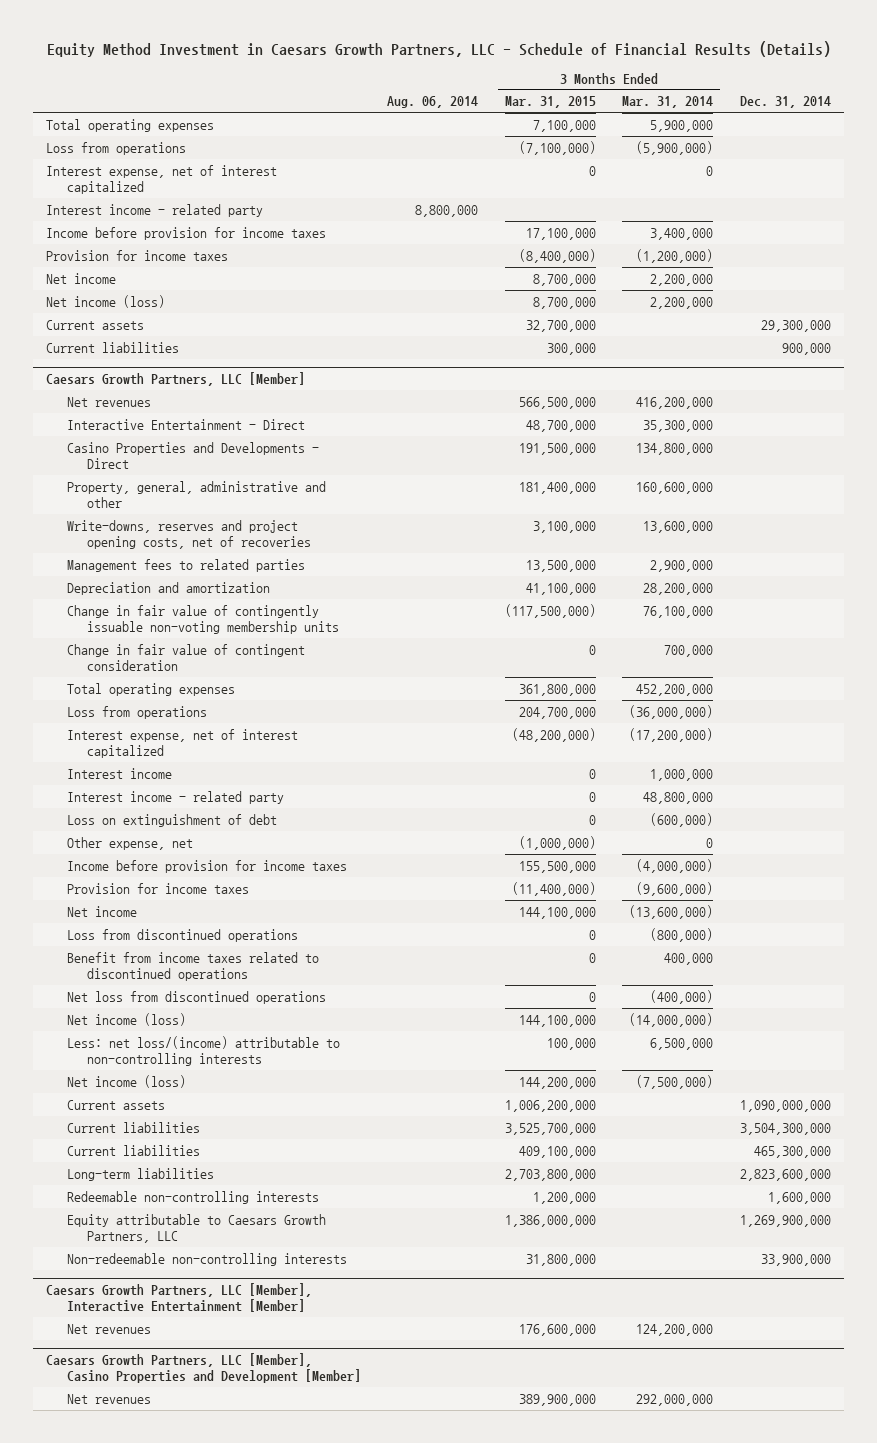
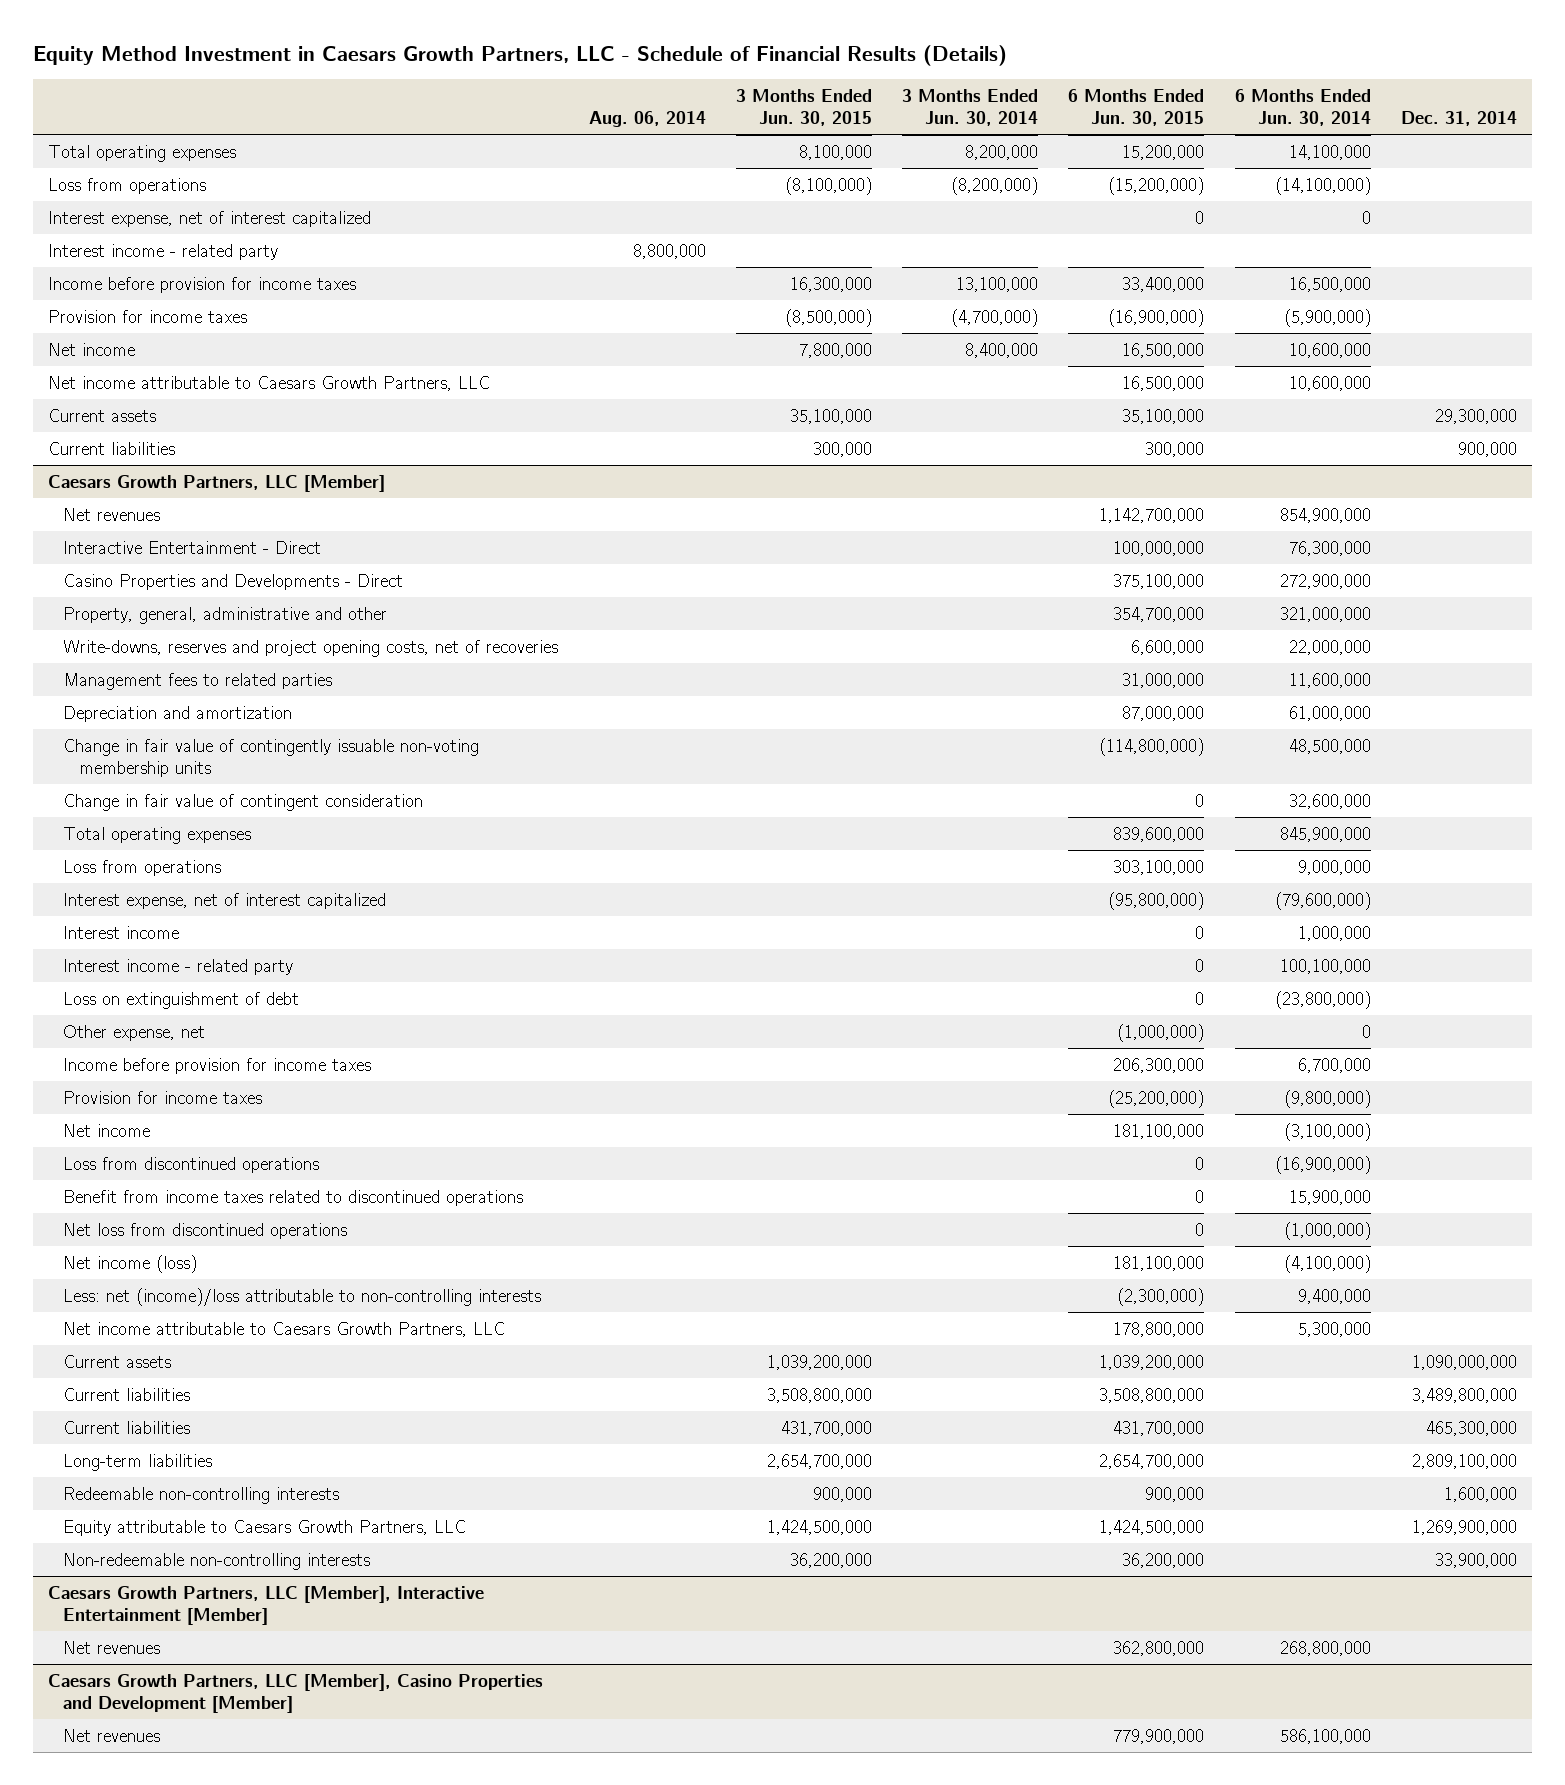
- | Aug. 06, 2014 | 3 Months Ended Mar. 31, 2015 | 3 Months Ended Mar. 31, 2014 | Dec. 31, 2014
+ | Aug. 06, 2014 | 3 Months Ended Jun. 30, 2015 | 3 Months Ended Jun. 30, 2014 | 6 Months Ended Jun. 30, 2015 | 6 Months Ended Jun. 30, 2014 | Dec. 31, 2014
- Net income (loss) | | 8,700,000 | 2,200,000 |
+ Net income attributable to Caesars Growth Partners, LLC | | | | 16,500,000 | 10,600,000 |
@ Caesars Growth Partners, LLC [Member]
- Less: net loss/(income) attributable to non-controlling interests | | 100,000 | 6,500,000 |
- Net income (loss) | | 144,200,000 | (7,500,000) |
+ Less: net (income)/loss attributable to non-controlling interests | | | | (2,300,000) | 9,400,000 |
+ Net income attributable to Caesars Growth Partners, LLC | | | | 178,800,000 | 5,300,000 |
- Current liabilities | | 3,525,700,000 | | 3,504,300,000
+ Current liabilities | | 3,508,800,000 | | 3,508,800,000 | | 3,489,800,000
- Long-term liabilities | | 2,703,800,000 | | 2,823,600,000
+ Long-term liabilities | | 2,654,700,000 | | 2,654,700,000 | | 2,809,100,000

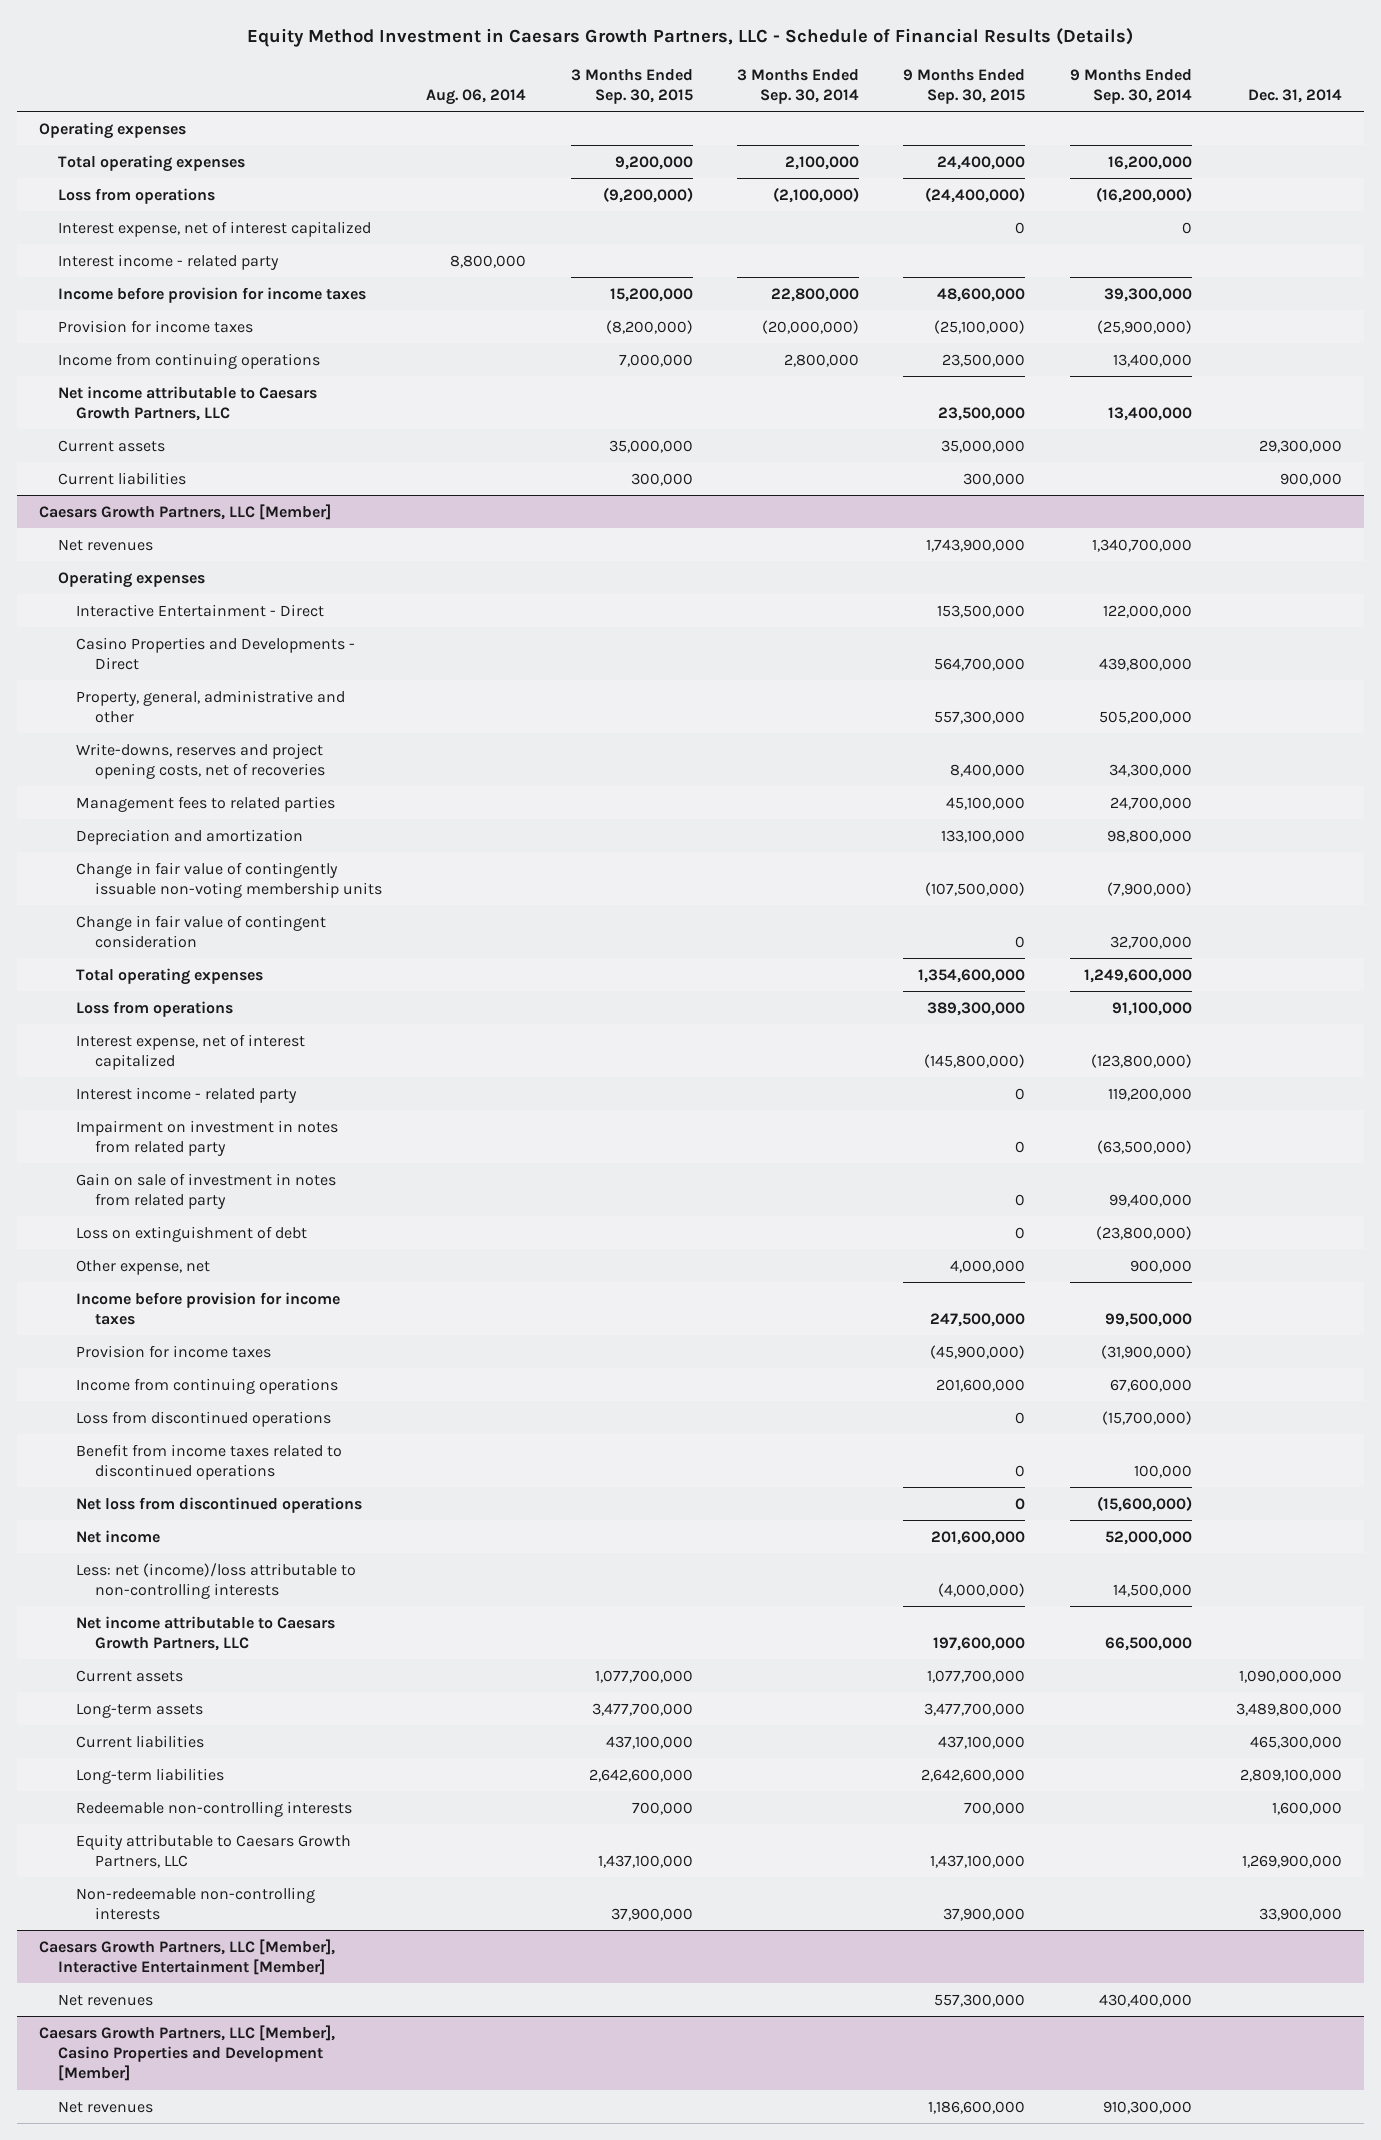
- | Aug. 06, 2014 | 3 Months Ended Jun. 30, 2015 | 3 Months Ended Jun. 30, 2014 | 6 Months Ended Jun. 30, 2015 | 6 Months Ended Jun. 30, 2014 | Dec. 31, 2014
+ | Aug. 06, 2014 | 3 Months Ended Sep. 30, 2015 | 3 Months Ended Sep. 30, 2014 | 9 Months Ended Sep. 30, 2015 | 9 Months Ended Sep. 30, 2014 | Dec. 31, 2014
+ Operating expenses
- Net income | | 7,800,000 | 8,400,000 | 16,500,000 | 10,600,000 |
+ Income from continuing operations | | 7,000,000 | 2,800,000 | 23,500,000 | 13,400,000 |
@ Caesars Growth Partners, LLC [Member]
+ Operating expenses
- Interest income | | | | 0 | 1,000,000 |
+ Impairment on investment in notes from related party | | | | 0 | (63,500,000) |
+ Gain on sale of investment in notes from related party | | | | 0 | 99,400,000 |
+ Income from continuing operations | | | | 201,600,000 | 67,600,000 |
- Net income (loss) | | | | 181,100,000 | (4,100,000) |
moved down: Net income | | | | 201,600,000 | 52,000,000 |
- Current liabilities | | 3,508,800,000 | | 3,508,800,000 | | 3,489,800,000
+ Long-term assets | | 3,477,700,000 | | 3,477,700,000 | | 3,489,800,000

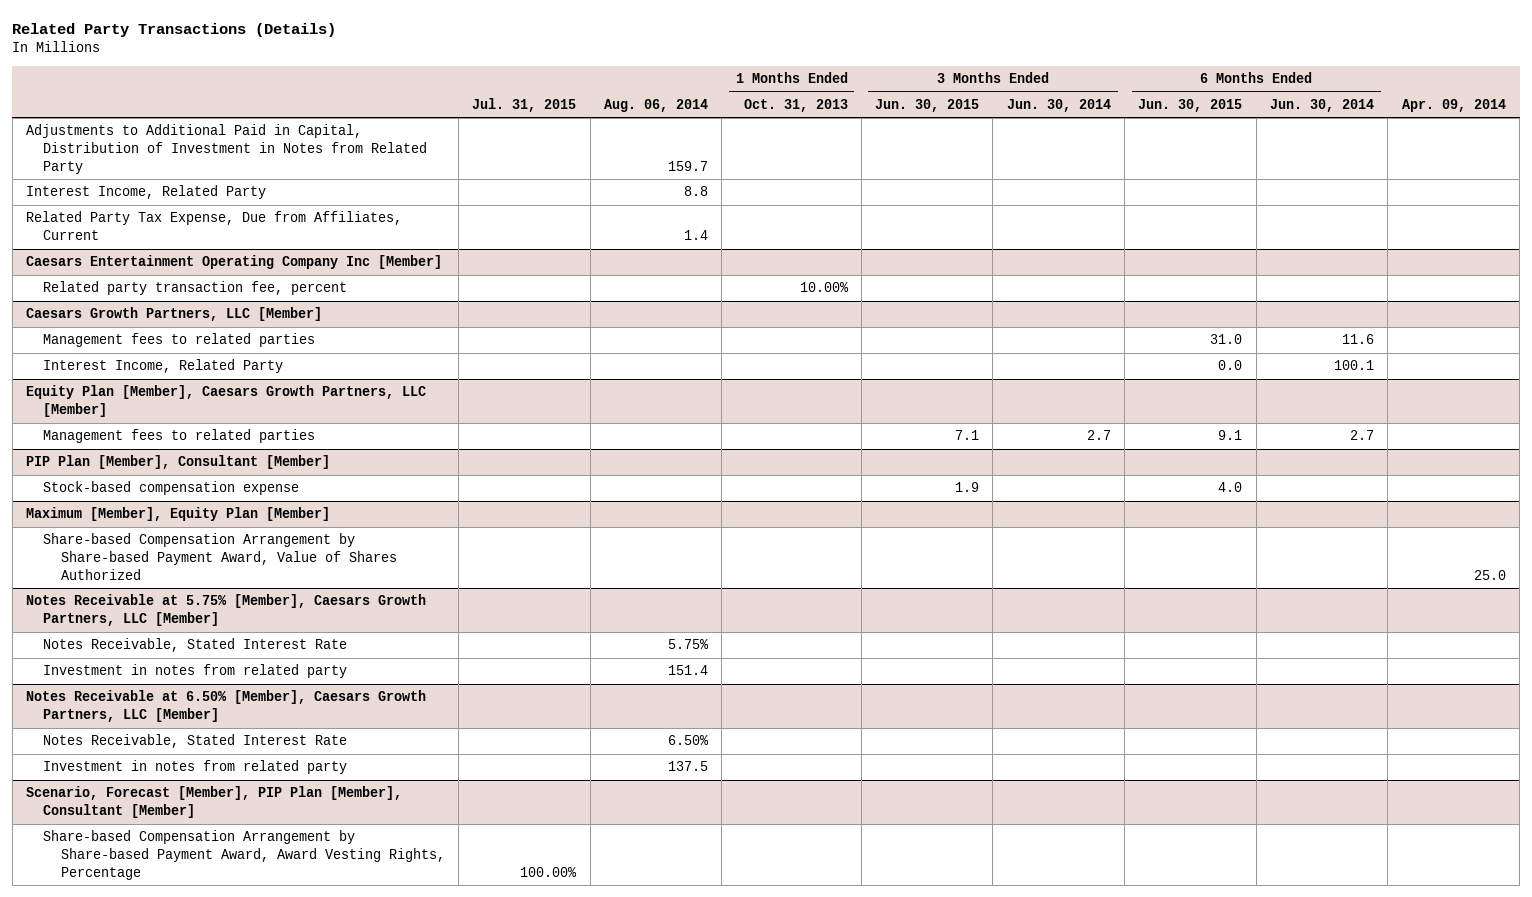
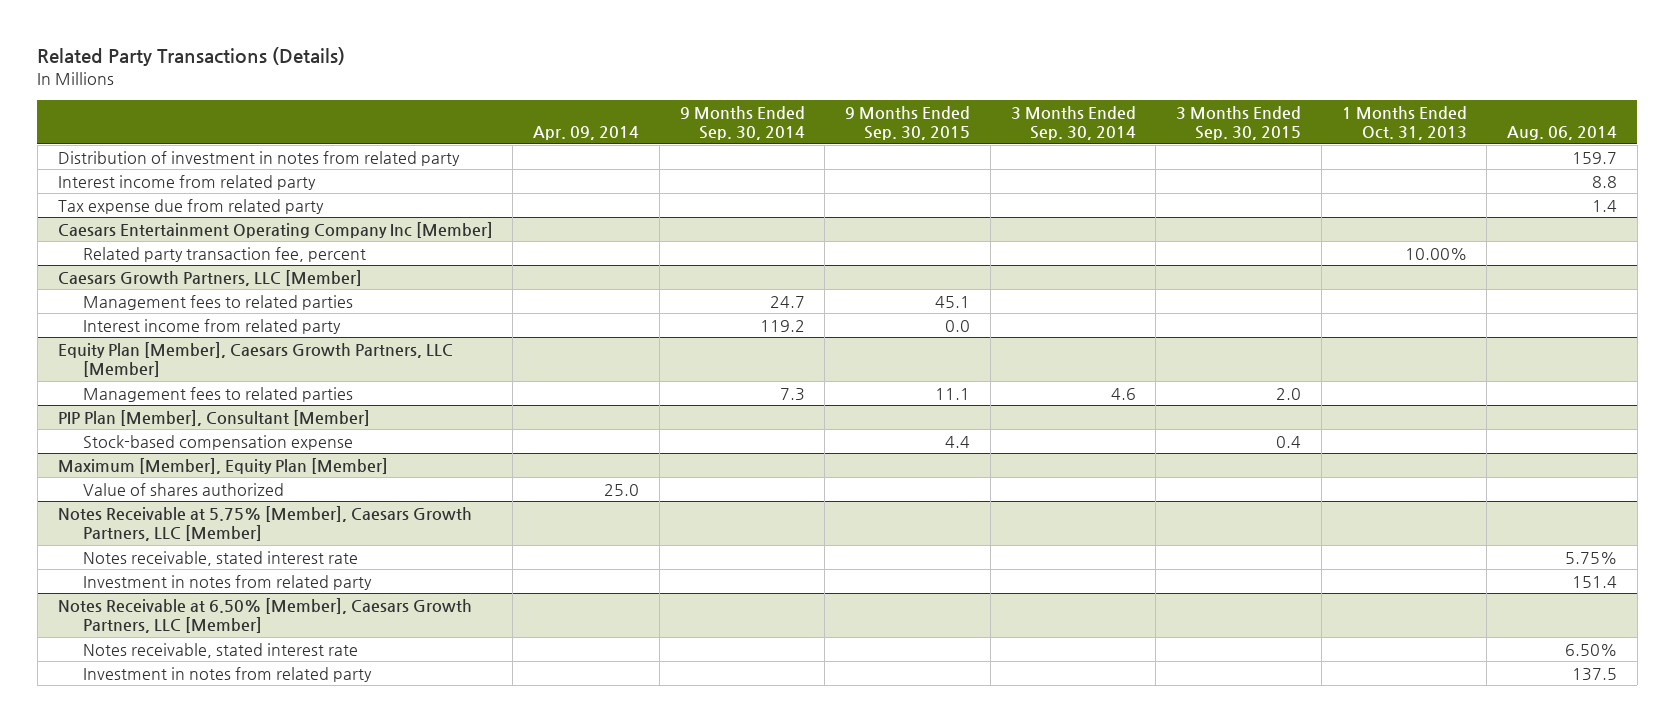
- | Jul. 31, 2015 | Aug. 06, 2014 | 1 Months Ended Oct. 31, 2013 | 3 Months Ended Jun. 30, 2015 | 3 Months Ended Jun. 30, 2014 | 6 Months Ended Jun. 30, 2015 | 6 Months Ended Jun. 30, 2014 | Apr. 09, 2014
+ | Apr. 09, 2014 | 9 Months Ended Sep. 30, 2014 | 9 Months Ended Sep. 30, 2015 | 3 Months Ended Sep. 30, 2014 | 3 Months Ended Sep. 30, 2015 | 1 Months Ended Oct. 31, 2013 | Aug. 06, 2014
- Adjustments to Additional Paid in Capital, Distribution of Investment in Notes from Related Party | | 159.7 | | | | | |
- Interest Income, Related Party | | 8.8 | | | | | |
- Related Party Tax Expense, Due from Affiliates, Current | | 1.4 | | | | | |
+ Distribution of investment in notes from related party | | | | | | | 159.7
+ Interest income from related party | | | | | | | 8.8
+ Tax expense due from related party | | | | | | | 1.4
@ Caesars Growth Partners, LLC [Member]
- Interest Income, Related Party | | | | | | 0.0 | 100.1 |
+ Interest income from related party | | 119.2 | 0.0 | | | |
@ Maximum [Member], Equity Plan [Member]
- Share-based Compensation Arrangement by Share-based Payment Award, Value of Shares Authorized | | | | | | | | 25.0
+ Value of shares authorized | 25.0 | | | | | |
@ Notes Receivable at 5.75% [Member], Caesars Growth Partners, LLC [Member]
- Notes Receivable, Stated Interest Rate | | 5.75% | | | | | |
+ Notes receivable, stated interest rate | | | | | | | 5.75%
@ Notes Receivable at 6.50% [Member], Caesars Growth Partners, LLC [Member]
- Notes Receivable, Stated Interest Rate | | 6.50% | | | | | |
+ Notes receivable, stated interest rate | | | | | | | 6.50%
- Scenario, Forecast [Member], PIP Plan [Member], Consultant [Member]
- Share-based Compensation Arrangement by Share-based Payment Award, Award Vesting Rights, Percentage | 100.00% | | | | | | |

